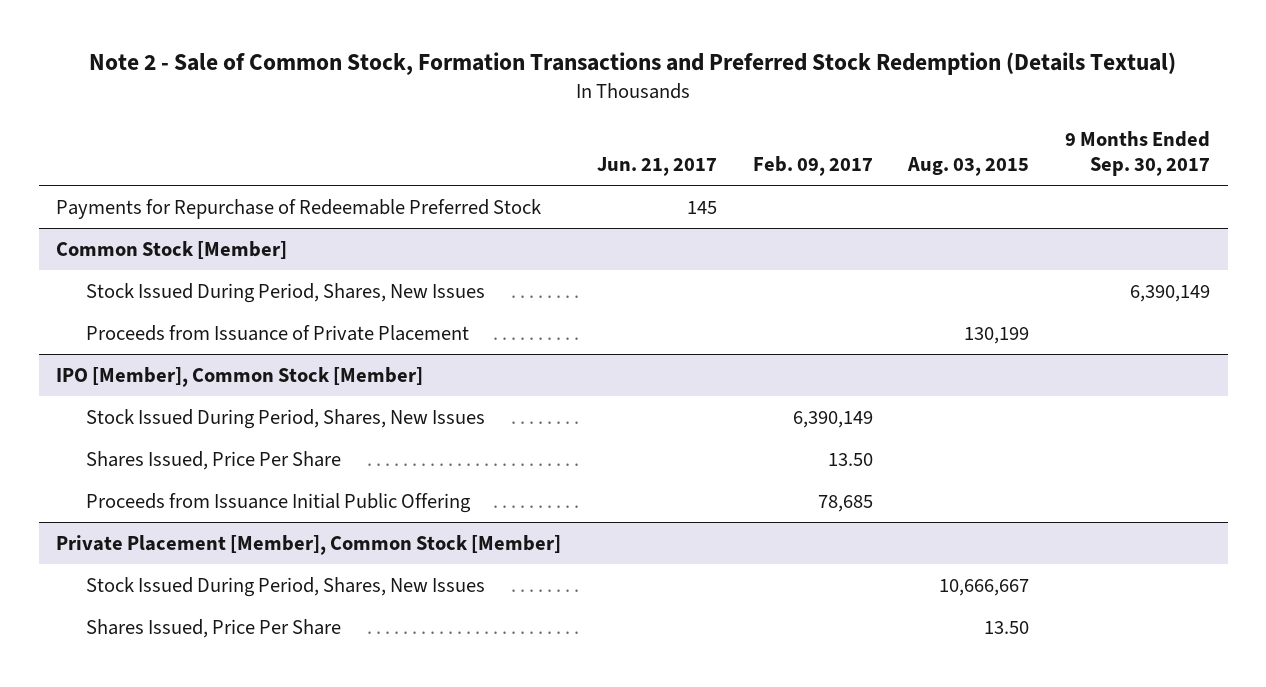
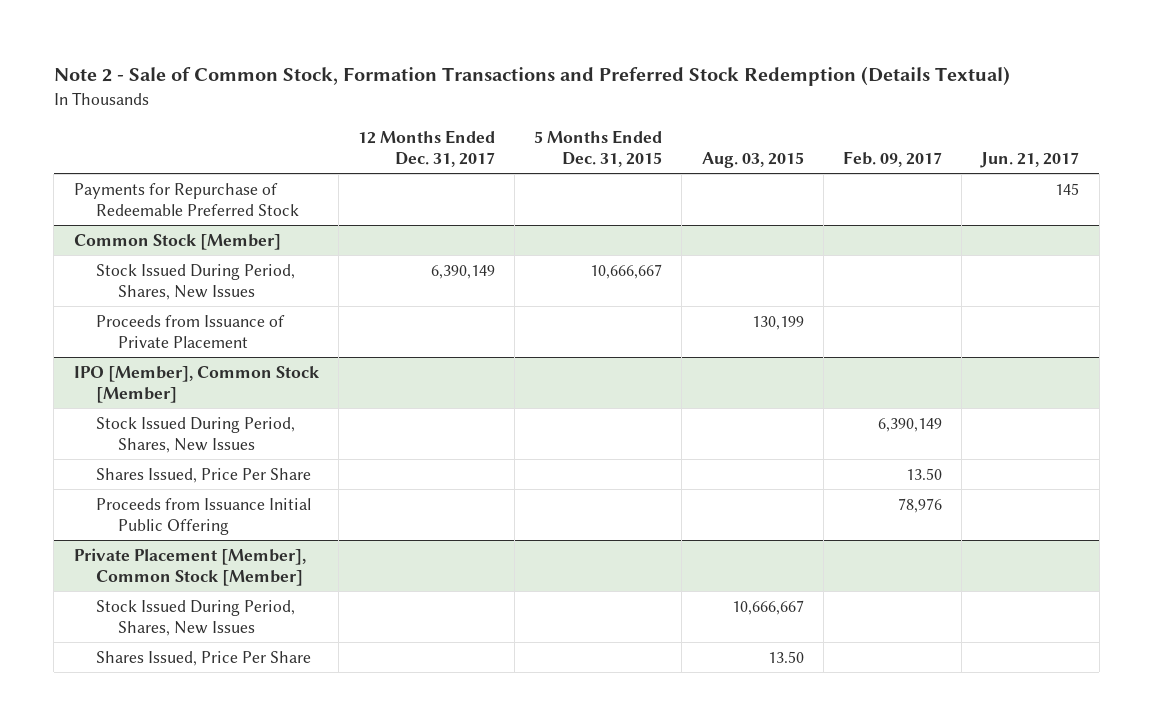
- | Jun. 21, 2017 | Feb. 09, 2017 | Aug. 03, 2015 | 9 Months Ended Sep. 30, 2017
+ | 12 Months Ended Dec. 31, 2017 | 5 Months Ended Dec. 31, 2015 | Aug. 03, 2015 | Feb. 09, 2017 | Jun. 21, 2017
@ IPO [Member], Common Stock [Member]
- Proceeds from Issuance Initial Public Offering | | 78,685 | |
+ Proceeds from Issuance Initial Public Offering | | | | 78,976 |

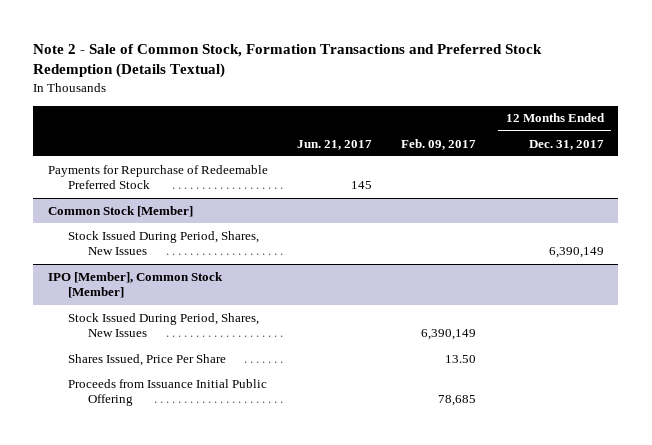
- | 12 Months Ended Dec. 31, 2017 | 5 Months Ended Dec. 31, 2015 | Aug. 03, 2015 | Feb. 09, 2017 | Jun. 21, 2017
+ | Jun. 21, 2017 | Feb. 09, 2017 | 12 Months Ended Dec. 31, 2017
@ Common Stock [Member]
- Proceeds from Issuance of Private Placement | | | 130,199 | |
@ IPO [Member], Common Stock [Member]
- Proceeds from Issuance Initial Public Offering | | | | 78,976 |
- Private Placement [Member], Common Stock [Member]
- Stock Issued During Period, Shares, New Issues | | | 10,666,667 | |
- Shares Issued, Price Per Share | | | 13.50 | |
@ IPO [Member], Common Stock [Member]
+ Proceeds from Issuance Initial Public Offering | | 78,685 |

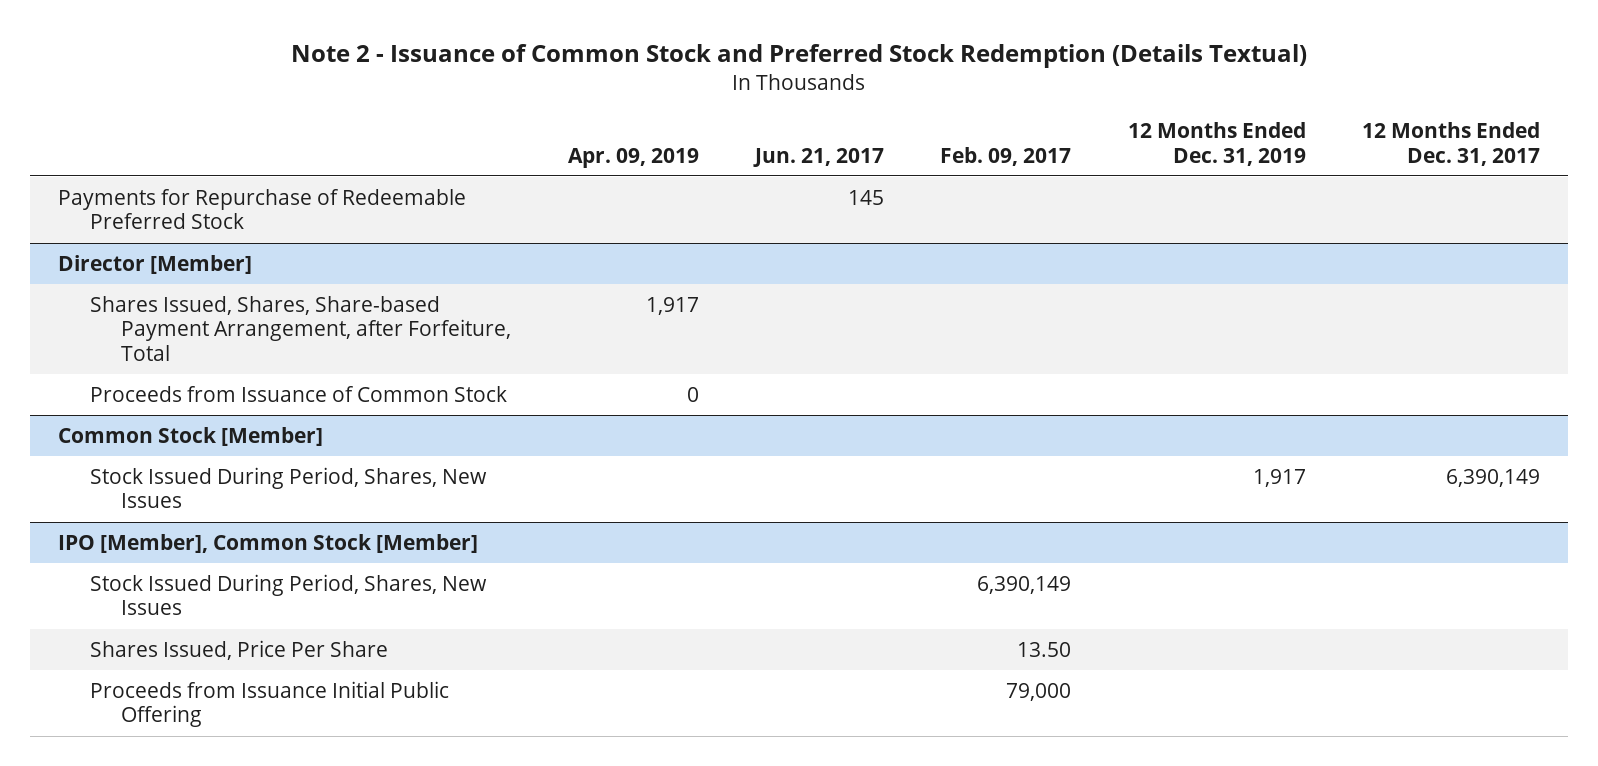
- Note 2 - Sale of Common Stock, Formation Transactions and Preferred Stock Redemption (Details Textual)
+ Note 2 - Issuance of Common Stock and Preferred Stock Redemption (Details Textual)
- | Jun. 21, 2017 | Feb. 09, 2017 | 12 Months Ended Dec. 31, 2017
+ | Apr. 09, 2019 | Jun. 21, 2017 | Feb. 09, 2017 | 12 Months Ended Dec. 31, 2019 | 12 Months Ended Dec. 31, 2017
+ Director [Member]
+ Shares Issued, Shares, Share-based Payment Arrangement, after Forfeiture, Total | 1,917 | | | |
+ Proceeds from Issuance of Common Stock | 0 | | | |
@ IPO [Member], Common Stock [Member]
- Proceeds from Issuance Initial Public Offering | | 78,685 |
+ Proceeds from Issuance Initial Public Offering | | | 79,000 | |

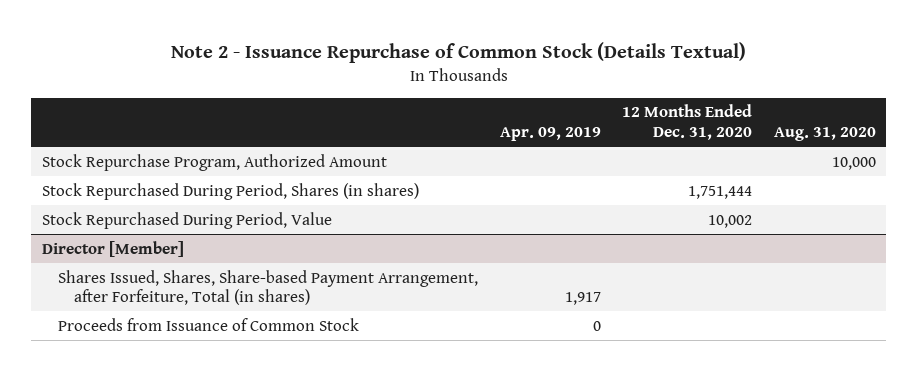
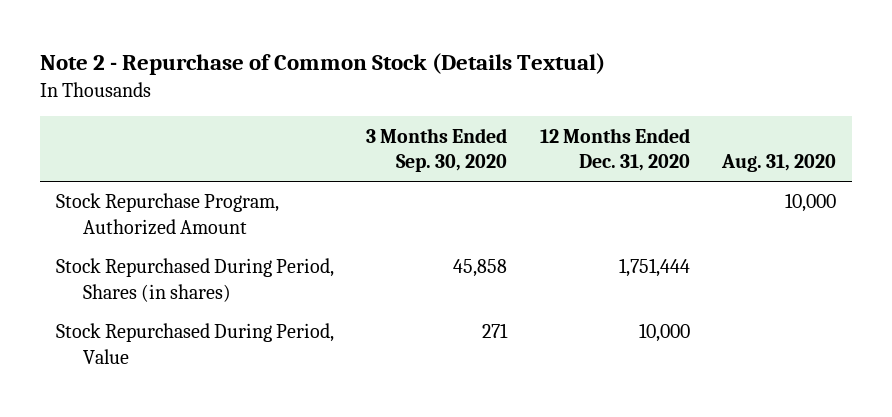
- Note 2 - Issuance Repurchase of Common Stock (Details Textual)
+ Note 2 - Repurchase of Common Stock (Details Textual)
- | Apr. 09, 2019 | 12 Months Ended Dec. 31, 2020 | Aug. 31, 2020
+ | 3 Months Ended Sep. 30, 2020 | 12 Months Ended Dec. 31, 2020 | Aug. 31, 2020
- Stock Repurchased During Period, Value | | 10,002 |
- Director [Member]
- Shares Issued, Shares, Share-based Payment Arrangement, after Forfeiture, Total (in shares) | 1,917 | |
- Proceeds from Issuance of Common Stock | 0 | |
+ Stock Repurchased During Period, Value | 271 | 10,000 |

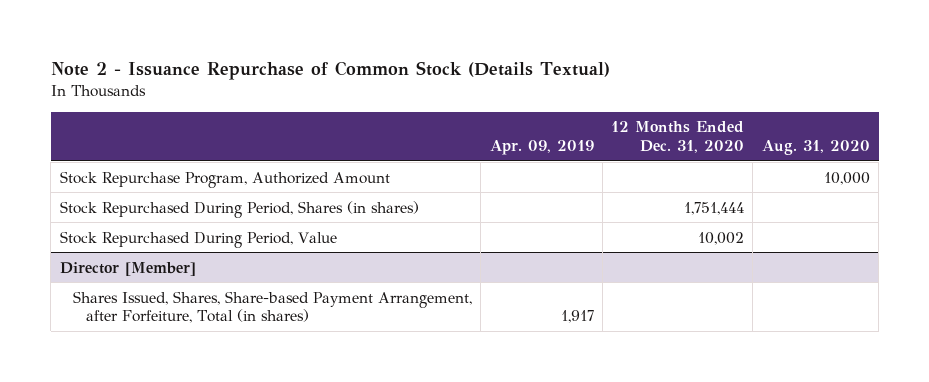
- Note 2 - Repurchase of Common Stock (Details Textual)
+ Note 2 - Issuance Repurchase of Common Stock (Details Textual)
- | 3 Months Ended Sep. 30, 2020 | 12 Months Ended Dec. 31, 2020 | Aug. 31, 2020
+ | Apr. 09, 2019 | 12 Months Ended Dec. 31, 2020 | Aug. 31, 2020
- Stock Repurchased During Period, Value | 271 | 10,000 |
+ Stock Repurchased During Period, Value | | 10,002 |
+ Director [Member]
+ Shares Issued, Shares, Share-based Payment Arrangement, after Forfeiture, Total (in shares) | 1,917 | |

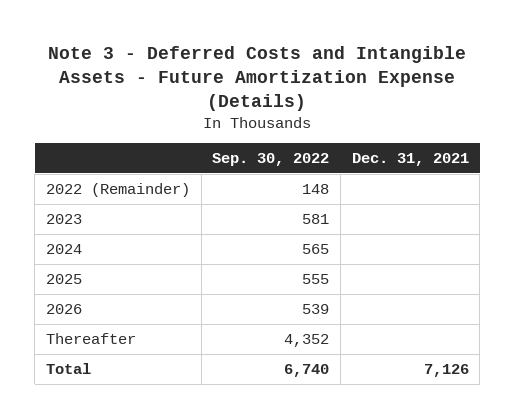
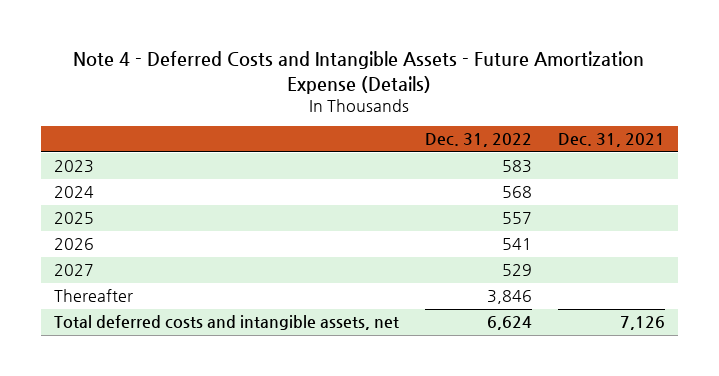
- Note 3 - Deferred Costs and Intangible Assets - Future Amortization Expense (Details)
+ Note 4 - Deferred Costs and Intangible Assets - Future Amortization Expense (Details)
- | Sep. 30, 2022 | Dec. 31, 2021
+ | Dec. 31, 2022 | Dec. 31, 2021
- 2022 (Remainder) | 148 |
+ 2027 | 529 |
- Total | 6,740 | 7,126
+ Total deferred costs and intangible assets, net | 6,624 | 7,126

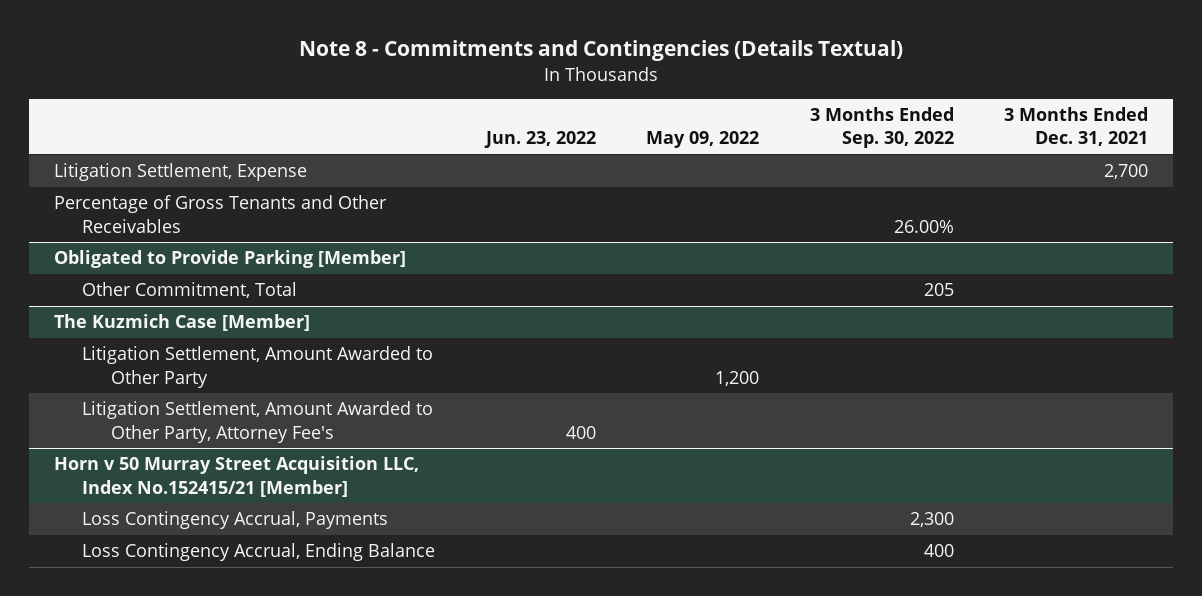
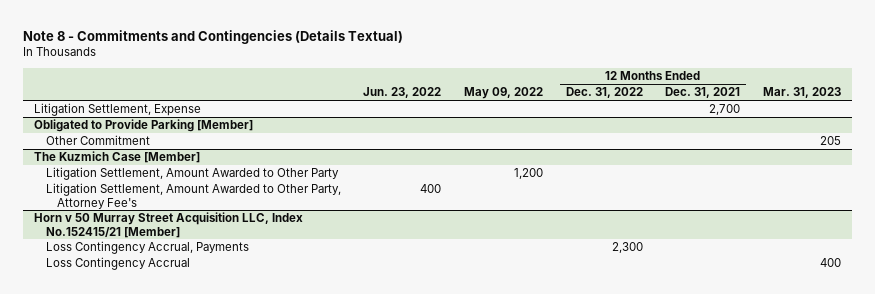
- | Jun. 23, 2022 | May 09, 2022 | 3 Months Ended Sep. 30, 2022 | 3 Months Ended Dec. 31, 2021
+ | Jun. 23, 2022 | May 09, 2022 | 12 Months Ended Dec. 31, 2022 | 12 Months Ended Dec. 31, 2021 | Mar. 31, 2023
- Percentage of Gross Tenants and Other Receivables | | | 26.00% |
@ Obligated to Provide Parking [Member]
- Other Commitment, Total | | | 205 |
+ Other Commitment | | | | | 205
@ Horn v 50 Murray Street Acquisition LLC, Index No.152415/21 [Member]
- Loss Contingency Accrual, Ending Balance | | | 400 |
+ Loss Contingency Accrual | | | | | 400

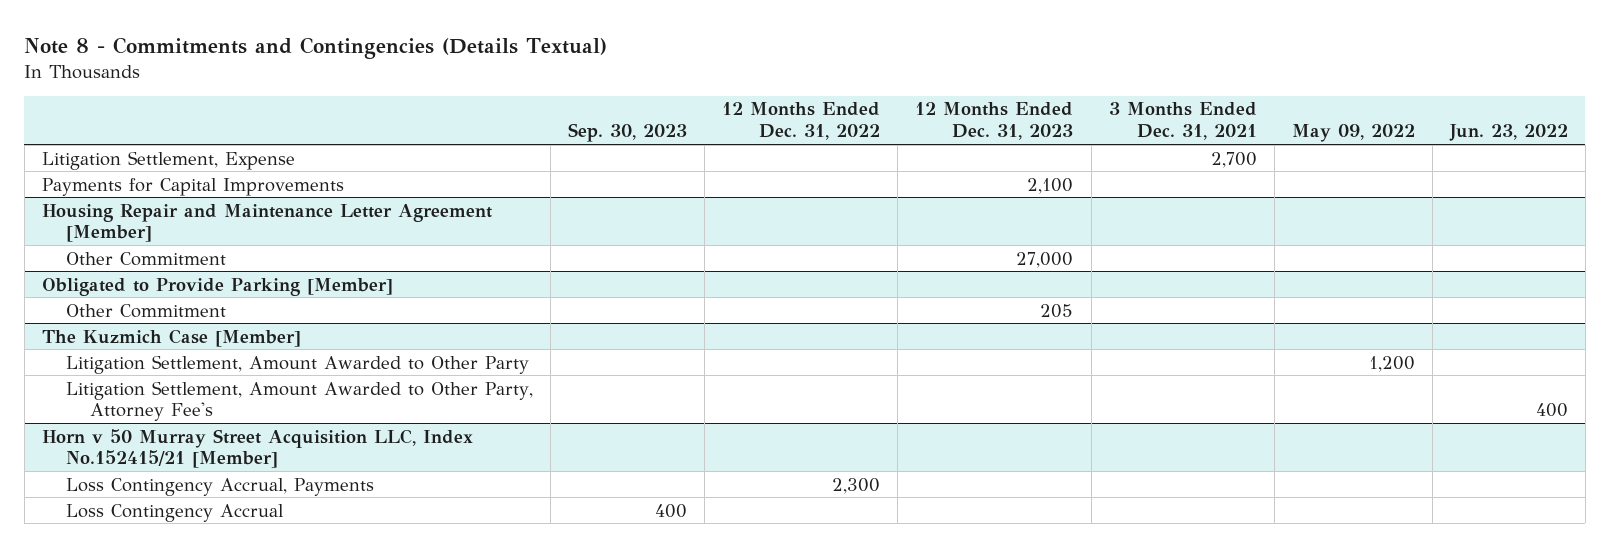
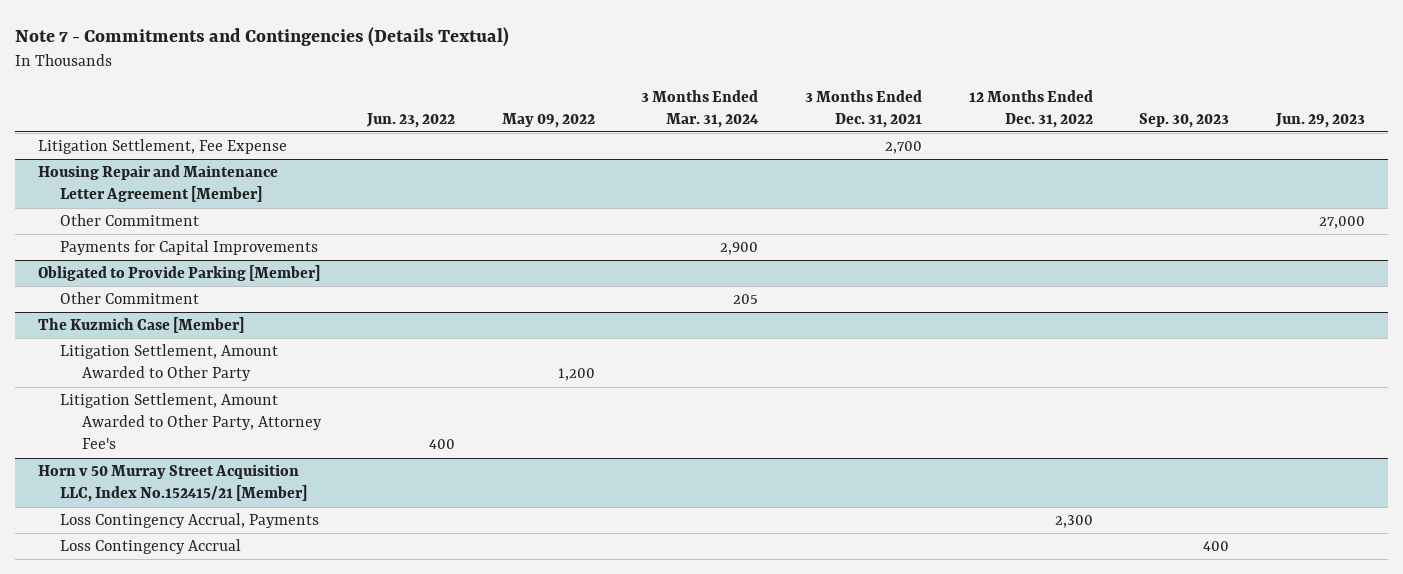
- Note 8 - Commitments and Contingencies (Details Textual)
+ Note 7 - Commitments and Contingencies (Details Textual)
- | Sep. 30, 2023 | 12 Months Ended Dec. 31, 2022 | 12 Months Ended Dec. 31, 2023 | 3 Months Ended Dec. 31, 2021 | May 09, 2022 | Jun. 23, 2022
+ | Jun. 23, 2022 | May 09, 2022 | 3 Months Ended Mar. 31, 2024 | 3 Months Ended Dec. 31, 2021 | 12 Months Ended Dec. 31, 2022 | Sep. 30, 2023 | Jun. 29, 2023
- Litigation Settlement, Expense | | | | 2,700 | |
- Payments for Capital Improvements | | | 2,100 | | |
+ Litigation Settlement, Fee Expense | | | | 2,700 | | |
@ Housing Repair and Maintenance Letter Agreement [Member]
+ Payments for Capital Improvements | | | 2,900 | | | |

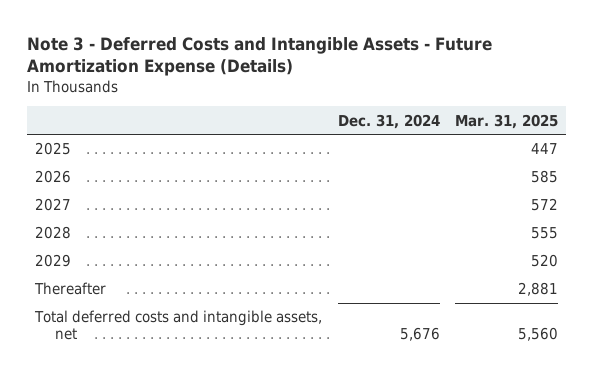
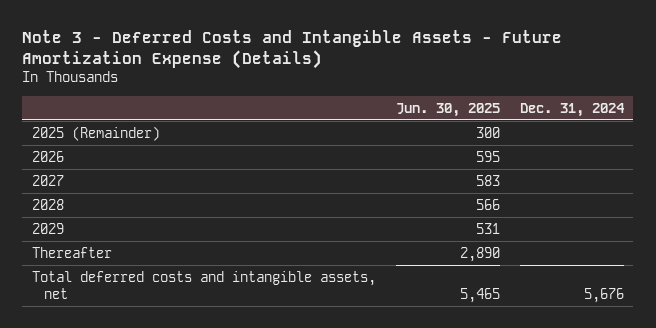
- | Dec. 31, 2024 | Mar. 31, 2025
+ | Jun. 30, 2025 | Dec. 31, 2024
- 2025 | | 447
+ 2025 (Remainder) | 300 |

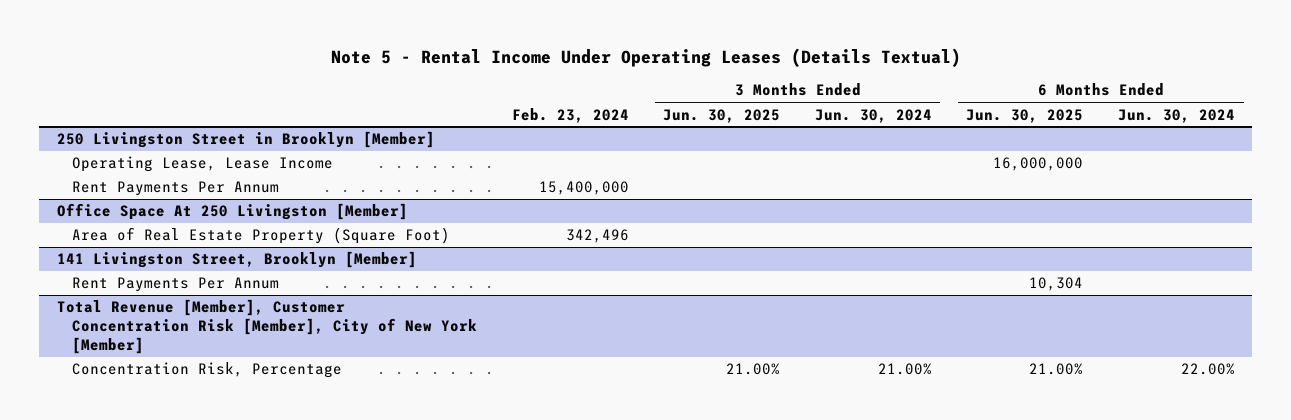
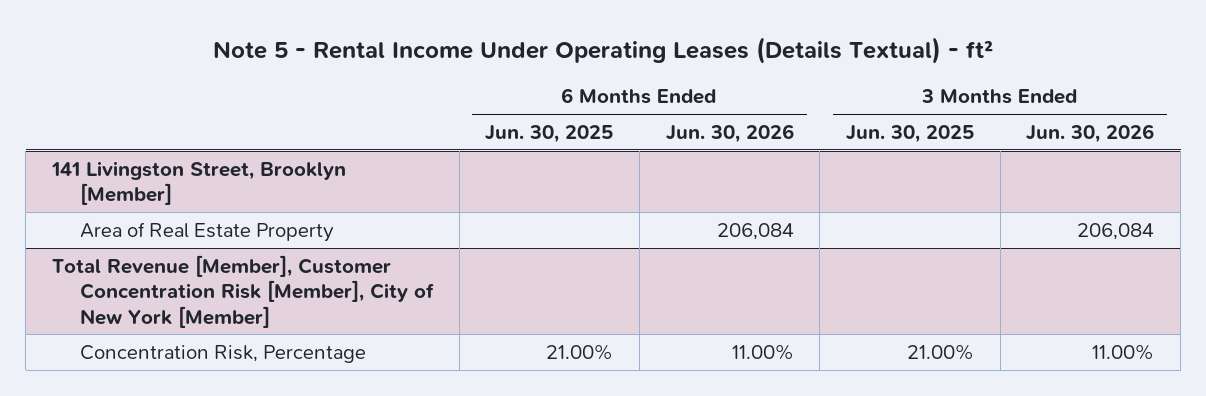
- Note 5 - Rental Income Under Operating Leases (Details Textual)
+ Note 5 - Rental Income Under Operating Leases (Details Textual) - ft²
- | Feb. 23, 2024 | 3 Months Ended Jun. 30, 2025 | 3 Months Ended Jun. 30, 2024 | 6 Months Ended Jun. 30, 2025 | 6 Months Ended Jun. 30, 2024
+ | 6 Months Ended Jun. 30, 2025 | 6 Months Ended Jun. 30, 2026 | 3 Months Ended Jun. 30, 2025 | 3 Months Ended Jun. 30, 2026
- 250 Livingston Street in Brooklyn [Member]
- Operating Lease, Lease Income | | | | 16,000,000 |
- Rent Payments Per Annum | 15,400,000 | | | |
- Office Space At 250 Livingston [Member]
- Area of Real Estate Property (Square Foot) | 342,496 | | | |
@ 141 Livingston Street, Brooklyn [Member]
- Rent Payments Per Annum | | | | 10,304 |
+ Area of Real Estate Property | | 206,084 | | 206,084

